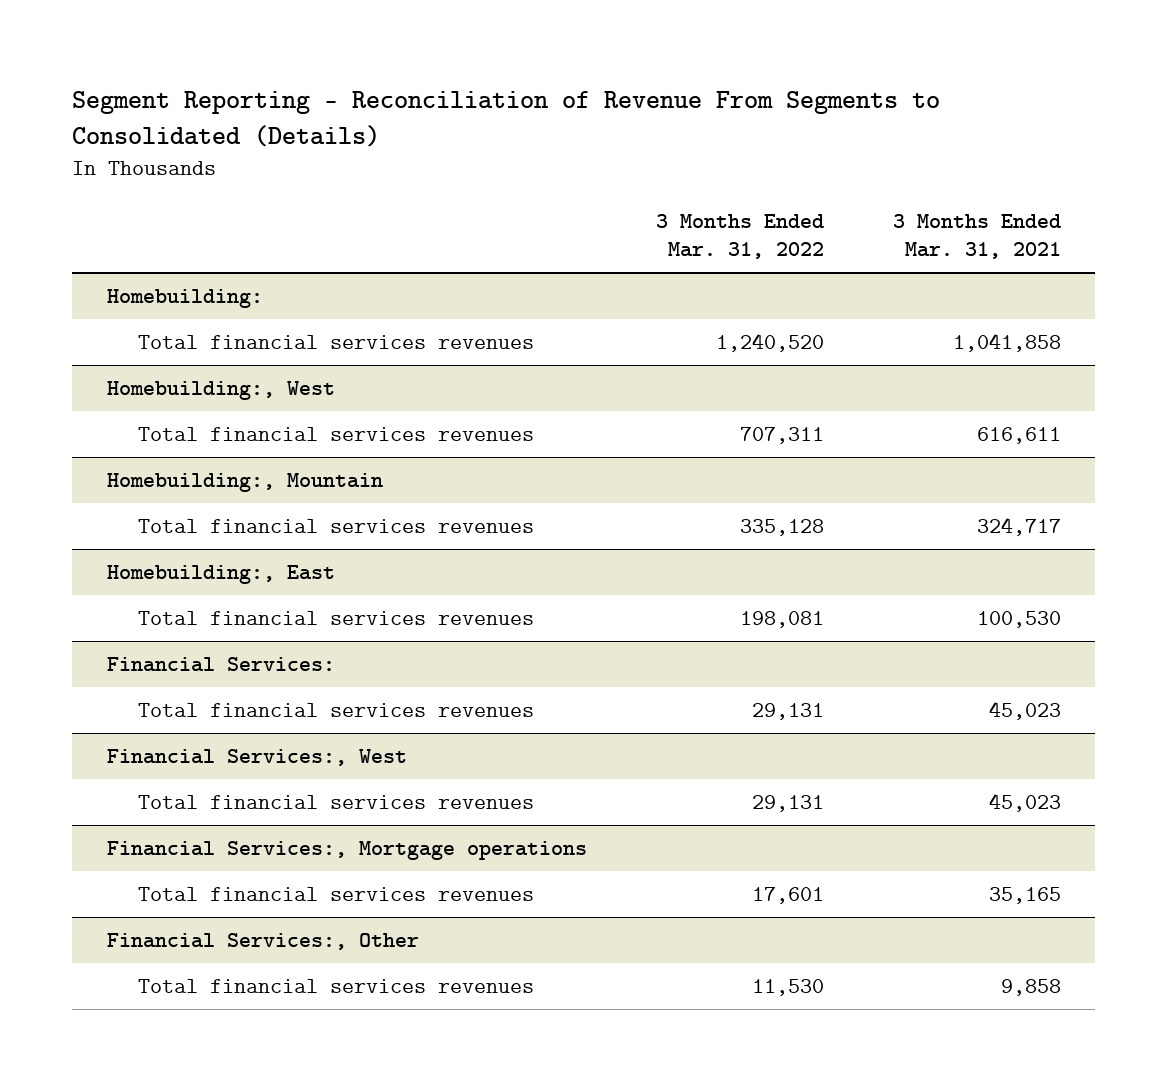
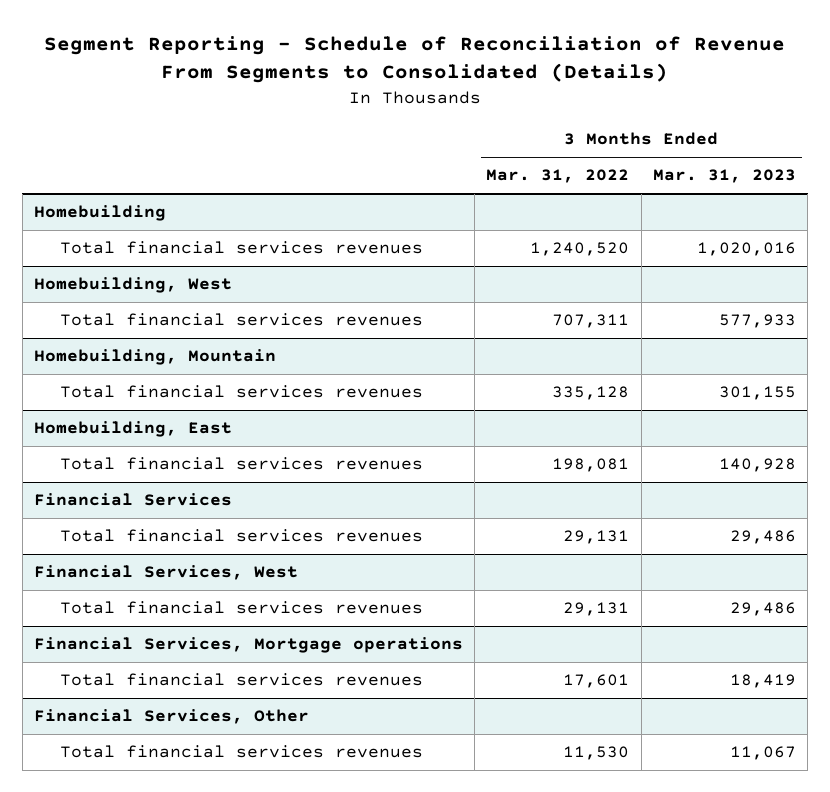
- Segment Reporting - Reconciliation of Revenue From Segments to Consolidated (Details)
+ Segment Reporting - Schedule of Reconciliation of Revenue From Segments to Consolidated (Details)
- | 3 Months Ended Mar. 31, 2022 | 3 Months Ended Mar. 31, 2021
+ | 3 Months Ended Mar. 31, 2022 | 3 Months Ended Mar. 31, 2023
- Homebuilding:
+ Homebuilding
- Homebuilding:, West
+ Homebuilding, West
- Homebuilding:, Mountain
+ Homebuilding, Mountain
- Homebuilding:, East
+ Homebuilding, East
- Financial Services:
+ Financial Services
- Financial Services:, West
+ Financial Services, West
- Financial Services:, Mortgage operations
+ Financial Services, Mortgage operations
- Financial Services:, Other
+ Financial Services, Other

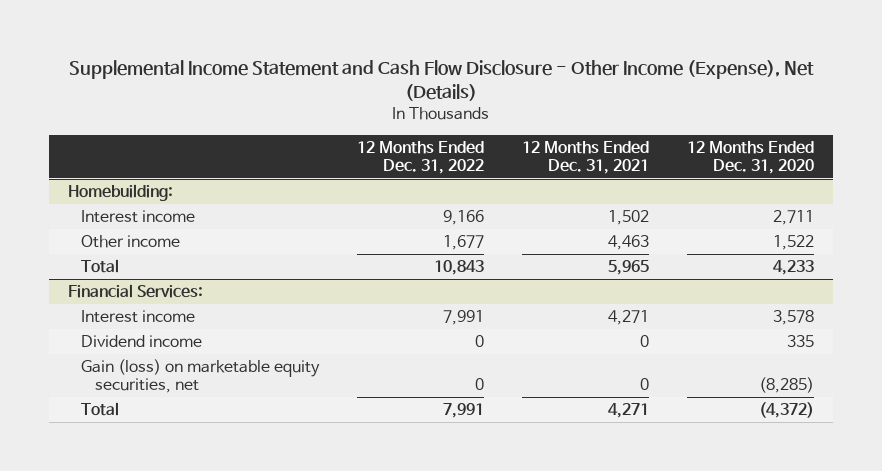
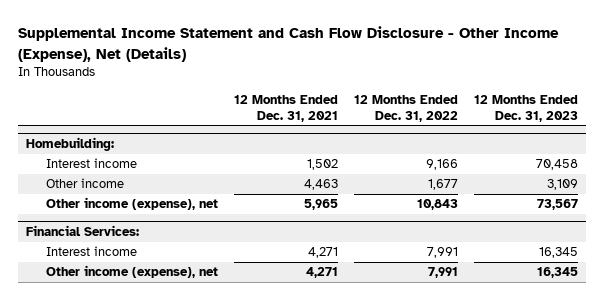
- | 12 Months Ended Dec. 31, 2022 | 12 Months Ended Dec. 31, 2021 | 12 Months Ended Dec. 31, 2020
+ | 12 Months Ended Dec. 31, 2021 | 12 Months Ended Dec. 31, 2022 | 12 Months Ended Dec. 31, 2023
@ Homebuilding:
- Total | 10,843 | 5,965 | 4,233
+ Other income (expense), net | 5,965 | 10,843 | 73,567
@ Financial Services:
- Dividend income | 0 | 0 | 335
- Gain (loss) on marketable equity securities, net | 0 | 0 | (8,285)
- Total | 7,991 | 4,271 | (4,372)
+ Other income (expense), net | 4,271 | 7,991 | 16,345

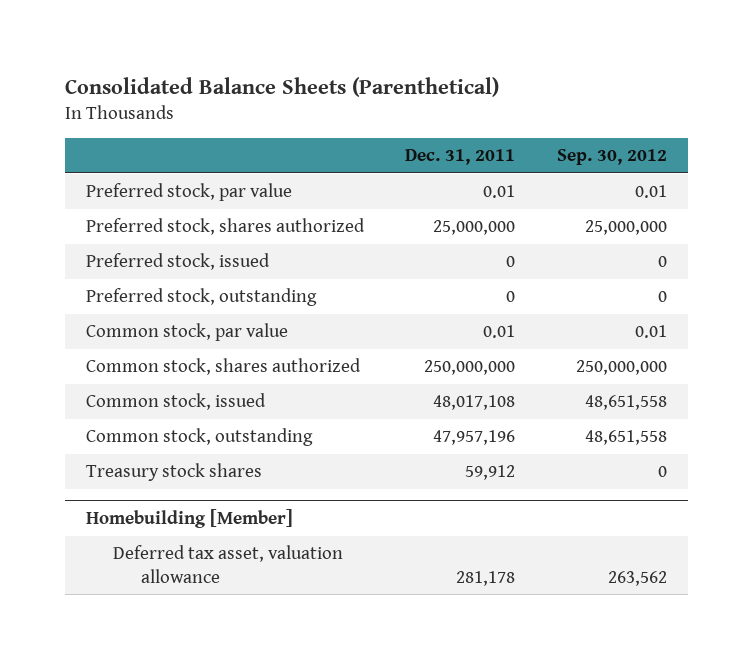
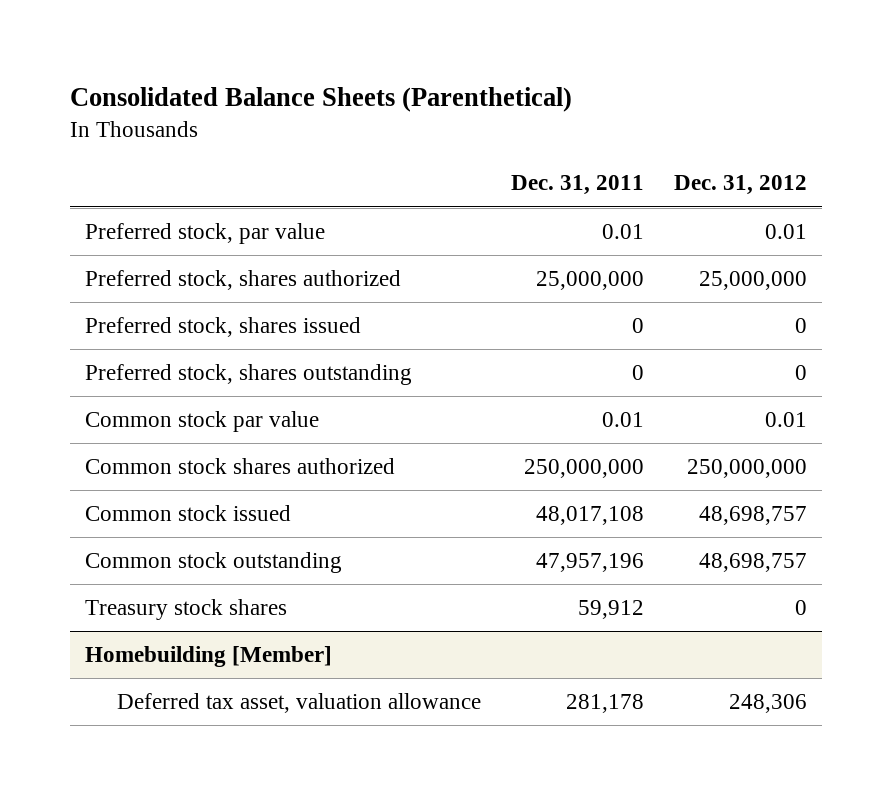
- | Dec. 31, 2011 | Sep. 30, 2012
+ | Dec. 31, 2011 | Dec. 31, 2012
- Preferred stock, issued | 0 | 0
- Preferred stock, outstanding | 0 | 0
- Common stock, par value | 0.01 | 0.01
- Common stock, shares authorized | 250,000,000 | 250,000,000
- Common stock, issued | 48,017,108 | 48,651,558
- Common stock, outstanding | 47,957,196 | 48,651,558
+ Preferred stock, shares issued | 0 | 0
+ Preferred stock, shares outstanding | 0 | 0
+ Common stock par value | 0.01 | 0.01
+ Common stock shares authorized | 250,000,000 | 250,000,000
+ Common stock issued | 48,017,108 | 48,698,757
+ Common stock outstanding | 47,957,196 | 48,698,757

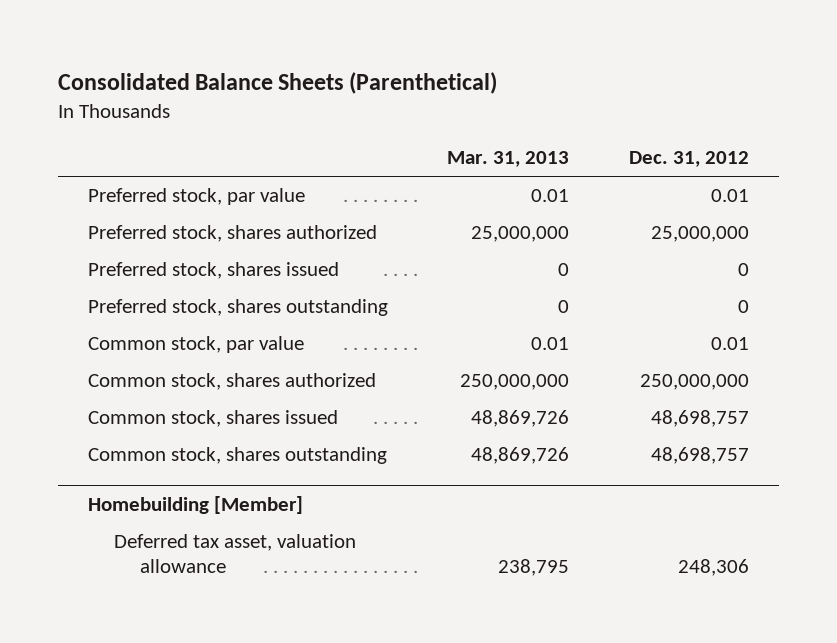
- | Dec. 31, 2011 | Dec. 31, 2012
+ | Mar. 31, 2013 | Dec. 31, 2012
- Common stock par value | 0.01 | 0.01
- Common stock shares authorized | 250,000,000 | 250,000,000
- Common stock issued | 48,017,108 | 48,698,757
- Common stock outstanding | 47,957,196 | 48,698,757
- Treasury stock shares | 59,912 | 0
+ Common stock, par value | 0.01 | 0.01
+ Common stock, shares authorized | 250,000,000 | 250,000,000
+ Common stock, shares issued | 48,869,726 | 48,698,757
+ Common stock, shares outstanding | 48,869,726 | 48,698,757

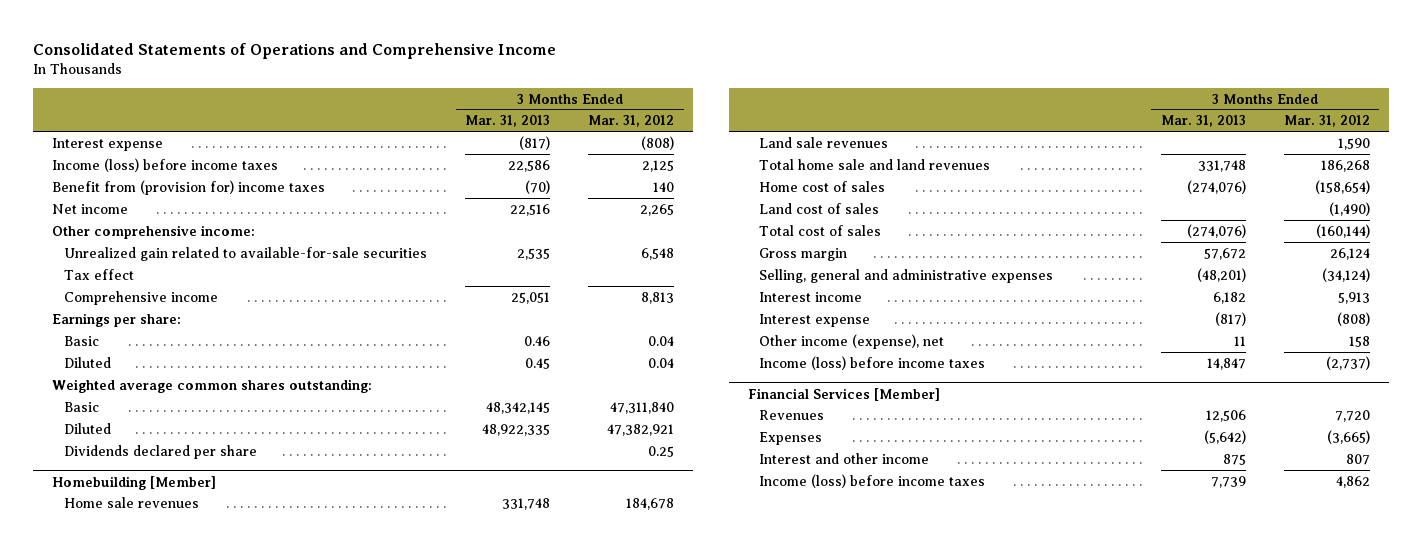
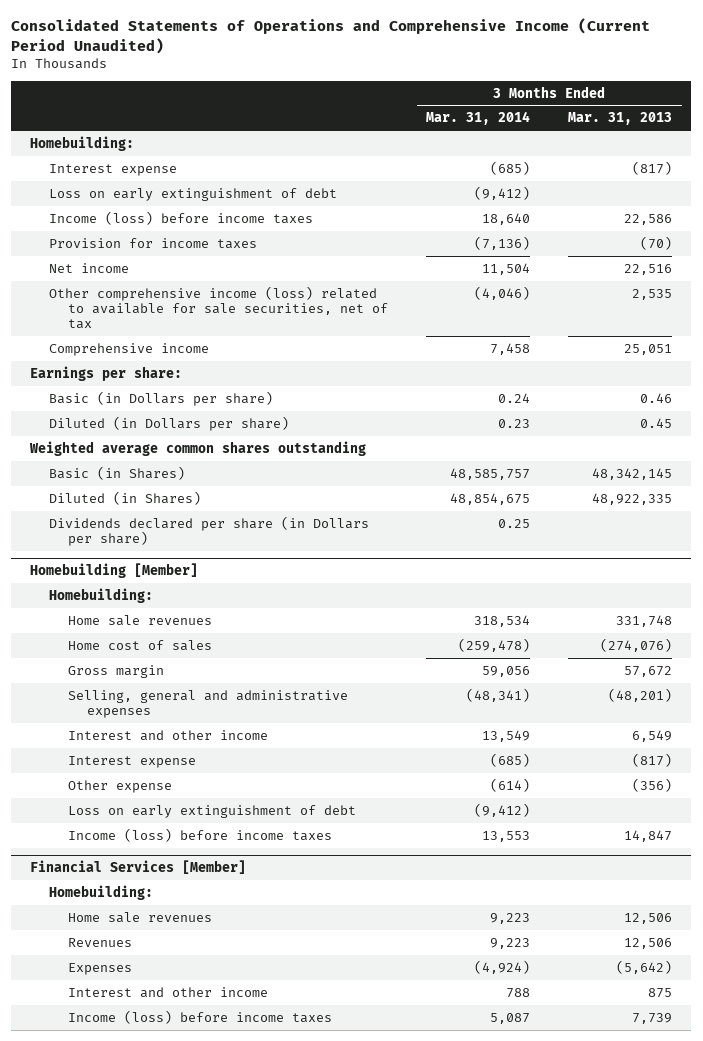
- Consolidated Statements of Operations and Comprehensive Income
+ Consolidated Statements of Operations and Comprehensive Income (Current Period Unaudited)
- | 3 Months Ended Mar. 31, 2013 | 3 Months Ended Mar. 31, 2012
+ | 3 Months Ended Mar. 31, 2014 | 3 Months Ended Mar. 31, 2013
+ Homebuilding:
+ Loss on early extinguishment of debt | (9,412) |
- Benefit from (provision for) income taxes | (70) | 140
+ Provision for income taxes | (7,136) | (70)
- Other comprehensive income:
- Unrealized gain related to available-for-sale securities | 2,535 | 6,548
- Tax effect
+ Other comprehensive income (loss) related to available for sale securities, net of tax | (4,046) | 2,535
- Basic | 0.46 | 0.04
- Diluted | 0.45 | 0.04
- Weighted average common shares outstanding:
- Basic | 48,342,145 | 47,311,840
- Diluted | 48,922,335 | 47,382,921
- Dividends declared per share | | 0.25
+ Basic (in Dollars per share) | 0.24 | 0.46
+ Diluted (in Dollars per share) | 0.23 | 0.45
+ Weighted average common shares outstanding
+ Basic (in Shares) | 48,585,757 | 48,342,145
+ Diluted (in Shares) | 48,854,675 | 48,922,335
+ Dividends declared per share (in Dollars per share) | 0.25 |
@ Homebuilding [Member]
+ Homebuilding:
- Land sale revenues | | 1,590
- Total home sale and land revenues | 331,748 | 186,268
- Land cost of sales | | (1,490)
- Total cost of sales | (274,076) | (160,144)
- Interest income | 6,182 | 5,913
+ Interest and other income | 13,549 | 6,549
- Other income (expense), net | 11 | 158
+ Other expense | (614) | (356)
+ Loss on early extinguishment of debt | (9,412) |
@ Financial Services [Member]
+ Homebuilding:
+ Home sale revenues | 9,223 | 12,506

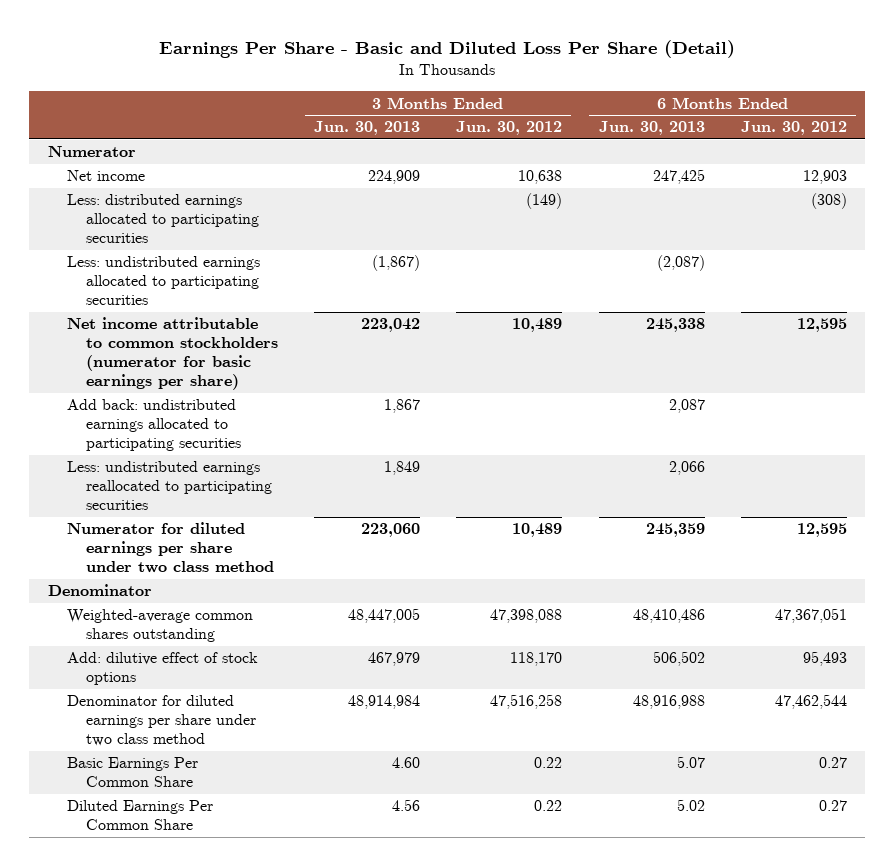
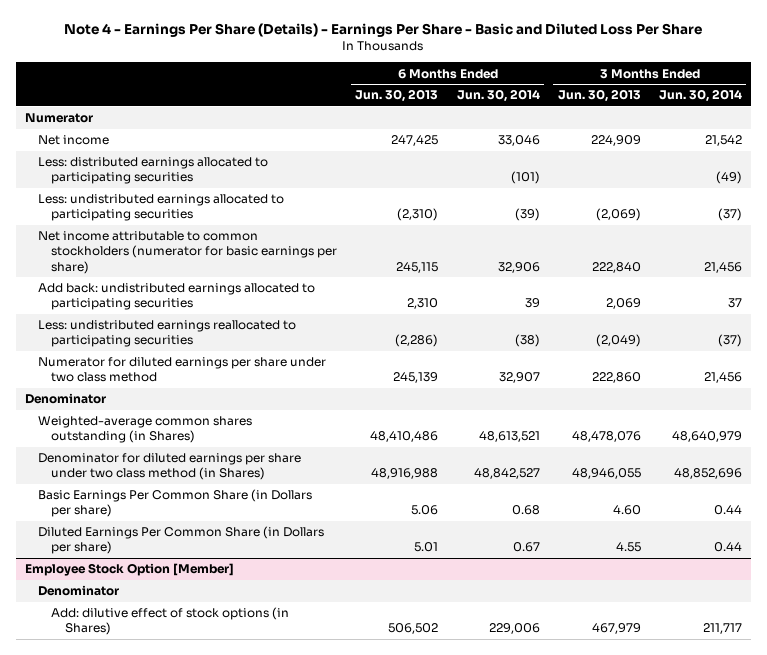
- Earnings Per Share - Basic and Diluted Loss Per Share (Detail)
+ Note 4 - Earnings Per Share (Details) - Earnings Per Share - Basic and Diluted Loss Per Share
- | 3 Months Ended Jun. 30, 2013 | 3 Months Ended Jun. 30, 2012 | 6 Months Ended Jun. 30, 2013 | 6 Months Ended Jun. 30, 2012
+ | 6 Months Ended Jun. 30, 2013 | 6 Months Ended Jun. 30, 2014 | 3 Months Ended Jun. 30, 2013 | 3 Months Ended Jun. 30, 2014
- Less: undistributed earnings allocated to participating securities | (1,867) | | (2,087) |
- Net income attributable to common stockholders (numerator for basic earnings per share) | 223,042 | 10,489 | 245,338 | 12,595
- Add back: undistributed earnings allocated to participating securities | 1,867 | | 2,087 |
- Less: undistributed earnings reallocated to participating securities | 1,849 | | 2,066 |
- Numerator for diluted earnings per share under two class method | 223,060 | 10,489 | 245,359 | 12,595
+ Less: undistributed earnings allocated to participating securities | (2,310) | (39) | (2,069) | (37)
+ Net income attributable to common stockholders (numerator for basic earnings per share) | 245,115 | 32,906 | 222,840 | 21,456
+ Add back: undistributed earnings allocated to participating securities | 2,310 | 39 | 2,069 | 37
+ Less: undistributed earnings reallocated to participating securities | (2,286) | (38) | (2,049) | (37)
+ Numerator for diluted earnings per share under two class method | 245,139 | 32,907 | 222,860 | 21,456
- Weighted-average common shares outstanding | 48,447,005 | 47,398,088 | 48,410,486 | 47,367,051
- Add: dilutive effect of stock options | 467,979 | 118,170 | 506,502 | 95,493
- Denominator for diluted earnings per share under two class method | 48,914,984 | 47,516,258 | 48,916,988 | 47,462,544
- Basic Earnings Per Common Share | 4.60 | 0.22 | 5.07 | 0.27
- Diluted Earnings Per Common Share | 4.56 | 0.22 | 5.02 | 0.27
+ Weighted-average common shares outstanding (in Shares) | 48,410,486 | 48,613,521 | 48,478,076 | 48,640,979
+ Denominator for diluted earnings per share under two class method (in Shares) | 48,916,988 | 48,842,527 | 48,946,055 | 48,852,696
+ Basic Earnings Per Common Share (in Dollars per share) | 5.06 | 0.68 | 4.60 | 0.44
+ Diluted Earnings Per Common Share (in Dollars per share) | 5.01 | 0.67 | 4.55 | 0.44
+ Employee Stock Option [Member]
+ Denominator
+ Add: dilutive effect of stock options (in Shares) | 506,502 | 229,006 | 467,979 | 211,717

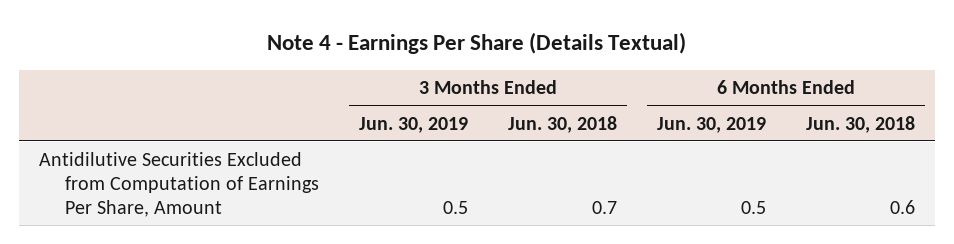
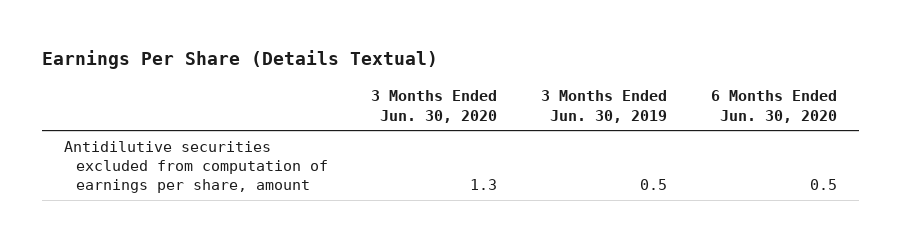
- Note 4 - Earnings Per Share (Details Textual)
+ Earnings Per Share (Details Textual)
- | 3 Months Ended Jun. 30, 2019 | 3 Months Ended Jun. 30, 2018 | 6 Months Ended Jun. 30, 2019 | 6 Months Ended Jun. 30, 2018
+ | 3 Months Ended Jun. 30, 2020 | 3 Months Ended Jun. 30, 2019 | 6 Months Ended Jun. 30, 2020
- Antidilutive Securities Excluded from Computation of Earnings Per Share, Amount | 0.5 | 0.7 | 0.5 | 0.6
+ Antidilutive securities excluded from computation of earnings per share, amount | 1.3 | 0.5 | 0.5

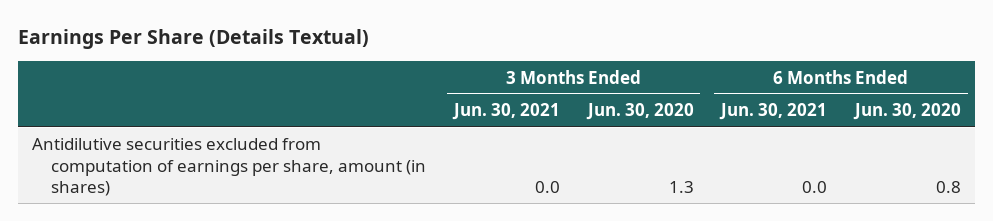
- | 3 Months Ended Jun. 30, 2020 | 3 Months Ended Jun. 30, 2019 | 6 Months Ended Jun. 30, 2020
+ | 3 Months Ended Jun. 30, 2021 | 3 Months Ended Jun. 30, 2020 | 6 Months Ended Jun. 30, 2021 | 6 Months Ended Jun. 30, 2020
- Antidilutive securities excluded from computation of earnings per share, amount | 1.3 | 0.5 | 0.5
+ Antidilutive securities excluded from computation of earnings per share, amount (in shares) | 0.0 | 1.3 | 0.0 | 0.8

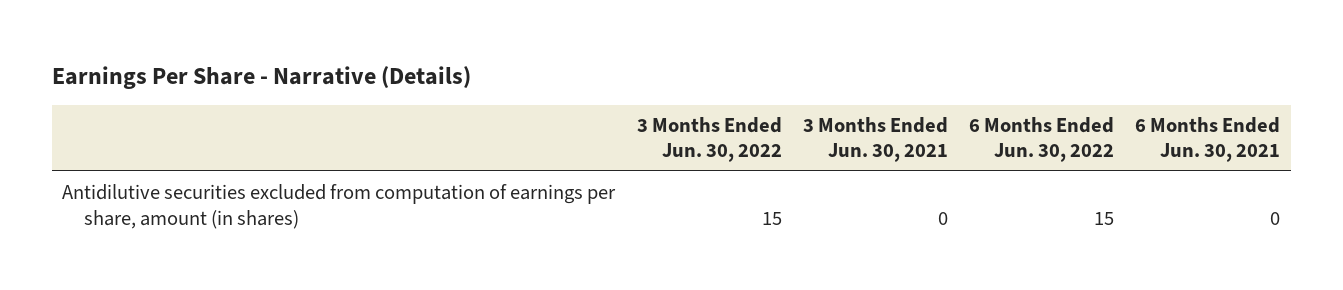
- Earnings Per Share (Details Textual)
+ Earnings Per Share - Narrative (Details)
- | 3 Months Ended Jun. 30, 2021 | 3 Months Ended Jun. 30, 2020 | 6 Months Ended Jun. 30, 2021 | 6 Months Ended Jun. 30, 2020
+ | 3 Months Ended Jun. 30, 2022 | 3 Months Ended Jun. 30, 2021 | 6 Months Ended Jun. 30, 2022 | 6 Months Ended Jun. 30, 2021
- Antidilutive securities excluded from computation of earnings per share, amount (in shares) | 0.0 | 1.3 | 0.0 | 0.8
+ Antidilutive securities excluded from computation of earnings per share, amount (in shares) | 15 | 0 | 15 | 0

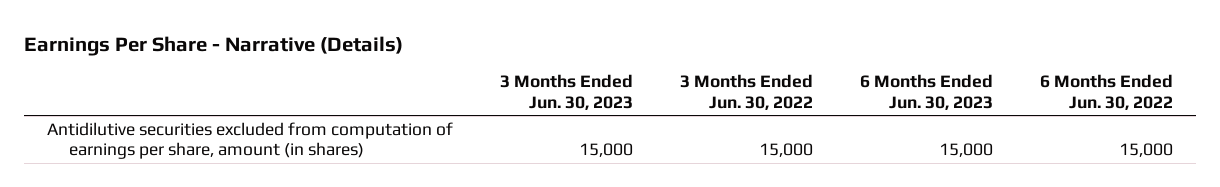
- | 3 Months Ended Jun. 30, 2022 | 3 Months Ended Jun. 30, 2021 | 6 Months Ended Jun. 30, 2022 | 6 Months Ended Jun. 30, 2021
+ | 3 Months Ended Jun. 30, 2023 | 3 Months Ended Jun. 30, 2022 | 6 Months Ended Jun. 30, 2023 | 6 Months Ended Jun. 30, 2022
- Antidilutive securities excluded from computation of earnings per share, amount (in shares) | 15 | 0 | 15 | 0
+ Antidilutive securities excluded from computation of earnings per share, amount (in shares) | 15,000 | 15,000 | 15,000 | 15,000

